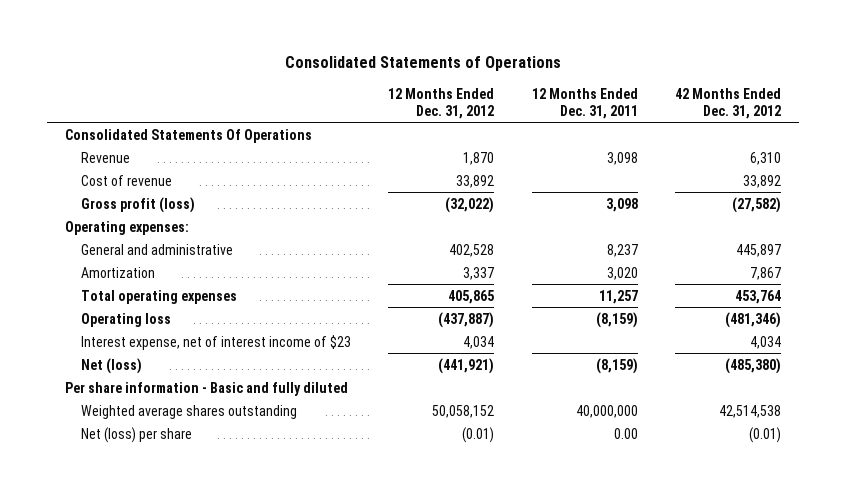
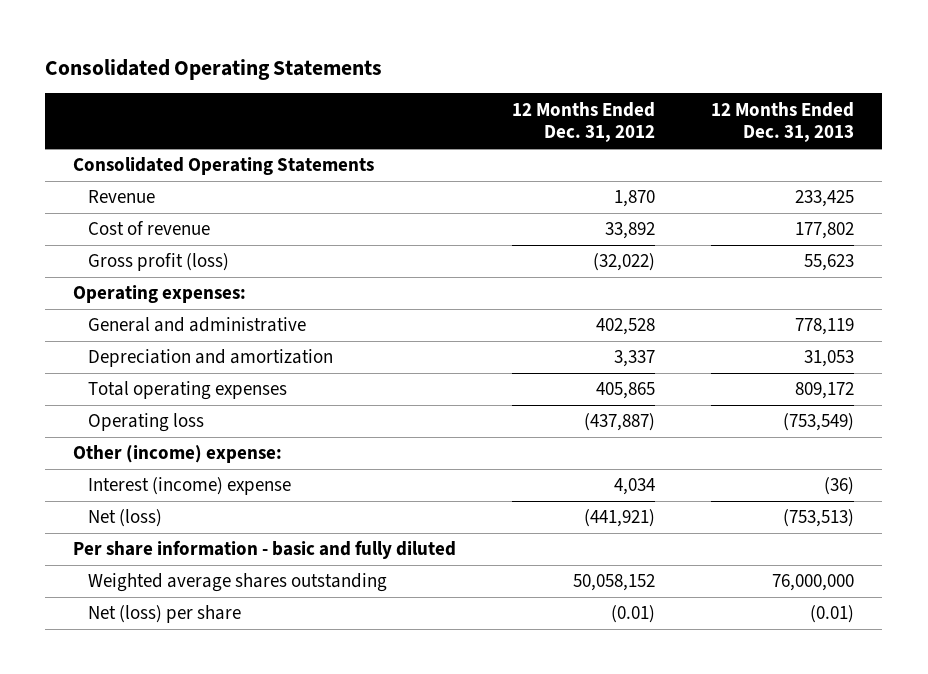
- Consolidated Statements of Operations
+ Consolidated Operating Statements
- | 12 Months Ended Dec. 31, 2012 | 12 Months Ended Dec. 31, 2011 | 42 Months Ended Dec. 31, 2012
+ | 12 Months Ended Dec. 31, 2012 | 12 Months Ended Dec. 31, 2013
- Consolidated Statements Of Operations
+ Consolidated Operating Statements
- Amortization | 3,337 | 3,020 | 7,867
+ Depreciation and amortization | 3,337 | 31,053
- Interest expense, net of interest income of $23 | 4,034 | | 4,034
+ Other (income) expense:
+ Interest (income) expense | 4,034 | (36)
- Per share information - Basic and fully diluted
+ Per share information - basic and fully diluted

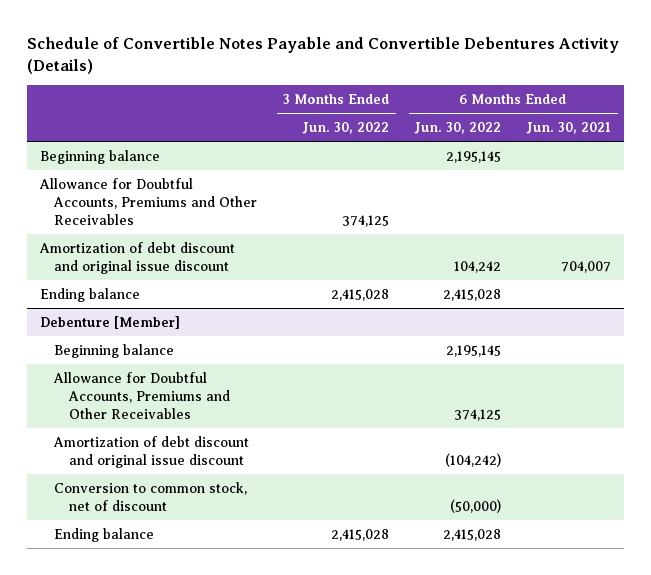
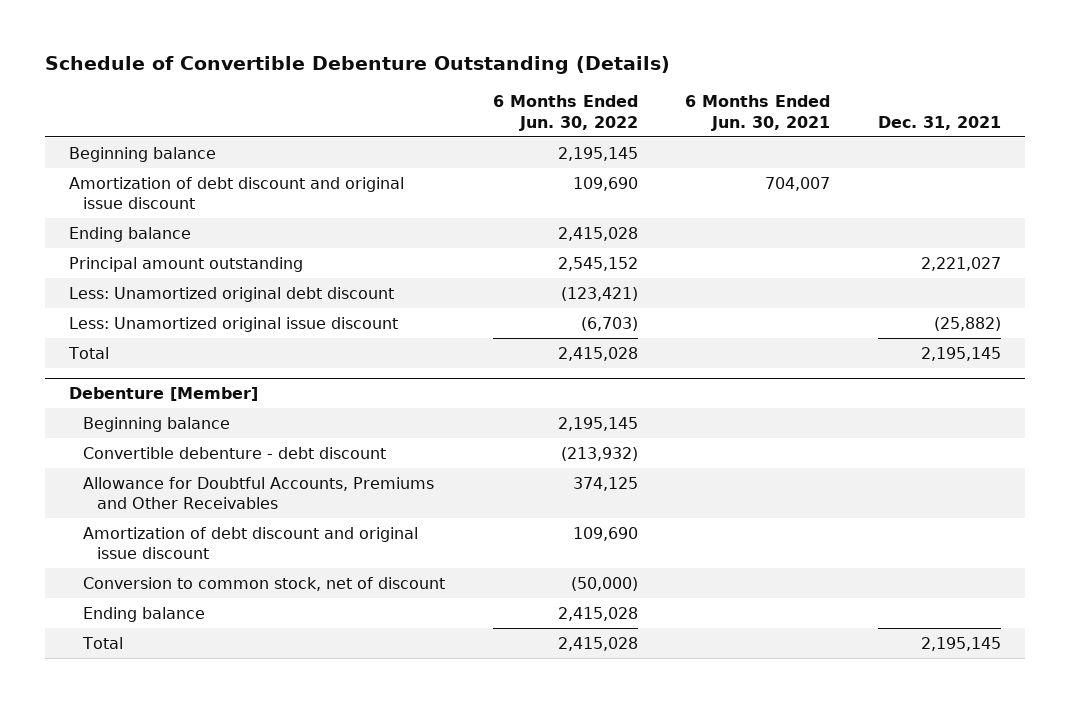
- Schedule of Convertible Notes Payable and Convertible Debentures Activity (Details)
+ Schedule of Convertible Debenture Outstanding (Details)
- | 3 Months Ended Jun. 30, 2022 | 6 Months Ended Jun. 30, 2022 | 6 Months Ended Jun. 30, 2021
+ | 6 Months Ended Jun. 30, 2022 | 6 Months Ended Jun. 30, 2021 | Dec. 31, 2021
- Allowance for Doubtful Accounts, Premiums and Other Receivables | 374,125 | |
- Amortization of debt discount and original issue discount | | 104,242 | 704,007
+ Amortization of debt discount and original issue discount | 109,690 | 704,007 |
+ Principal amount outstanding | 2,545,152 | | 2,221,027
+ Less: Unamortized original debt discount | (123,421) | |
+ Less: Unamortized original issue discount | (6,703) | | (25,882)
+ Total | 2,415,028 | | 2,195,145
@ Debenture [Member]
+ Convertible debenture - debt discount | (213,932) | |
- Amortization of debt discount and original issue discount | | (104,242) |
+ Amortization of debt discount and original issue discount | 109,690 | |
+ Total | 2,415,028 | | 2,195,145

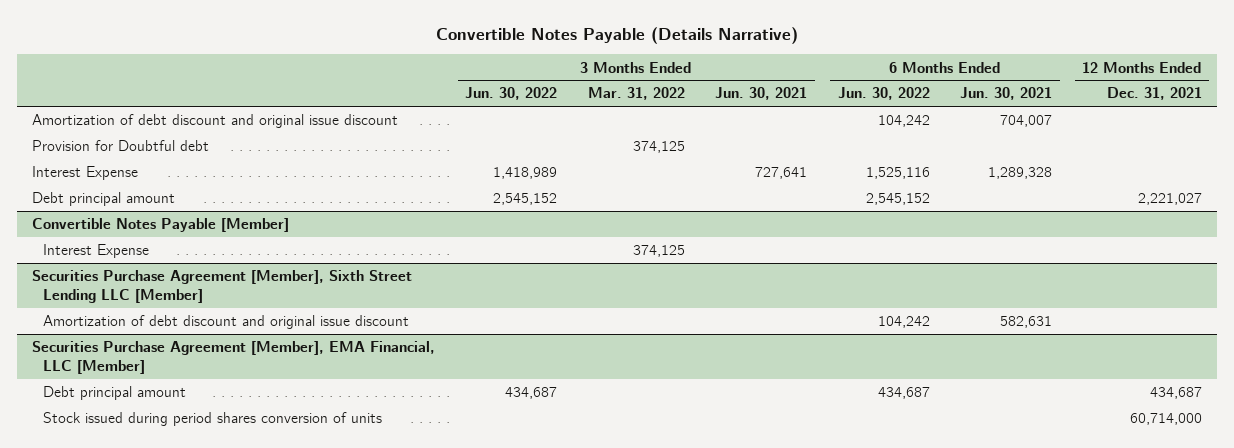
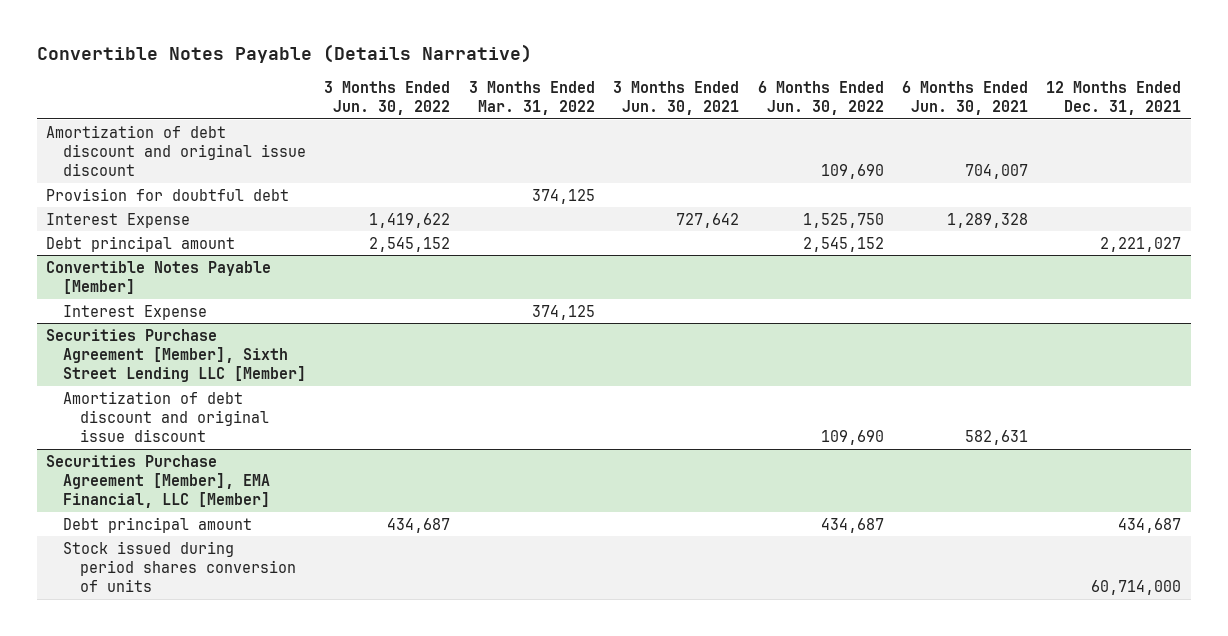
- Amortization of debt discount and original issue discount | | | | 104,242 | 704,007 |
- Provision for Doubtful debt | | 374,125 | | | |
- Interest Expense | 1,418,989 | | 727,641 | 1,525,116 | 1,289,328 |
+ Amortization of debt discount and original issue discount | | | | 109,690 | 704,007 |
+ Provision for doubtful debt | | 374,125 | | | |
+ Interest Expense | 1,419,622 | | 727,642 | 1,525,750 | 1,289,328 |
@ Securities Purchase Agreement [Member], Sixth Street Lending LLC [Member]
- Amortization of debt discount and original issue discount | | | | 104,242 | 582,631 |
+ Amortization of debt discount and original issue discount | | | | 109,690 | 582,631 |

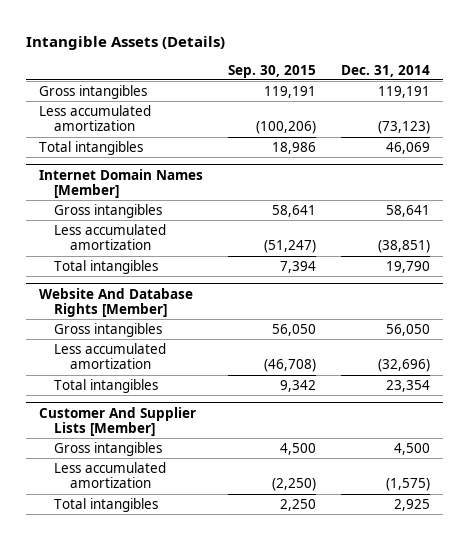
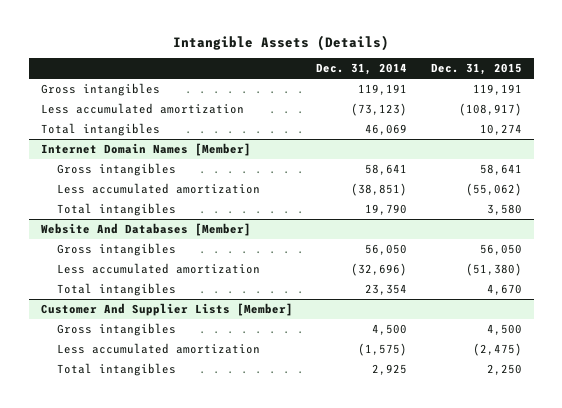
- | Sep. 30, 2015 | Dec. 31, 2014
+ | Dec. 31, 2014 | Dec. 31, 2015
- Website And Database Rights [Member]
+ Website And Databases [Member]

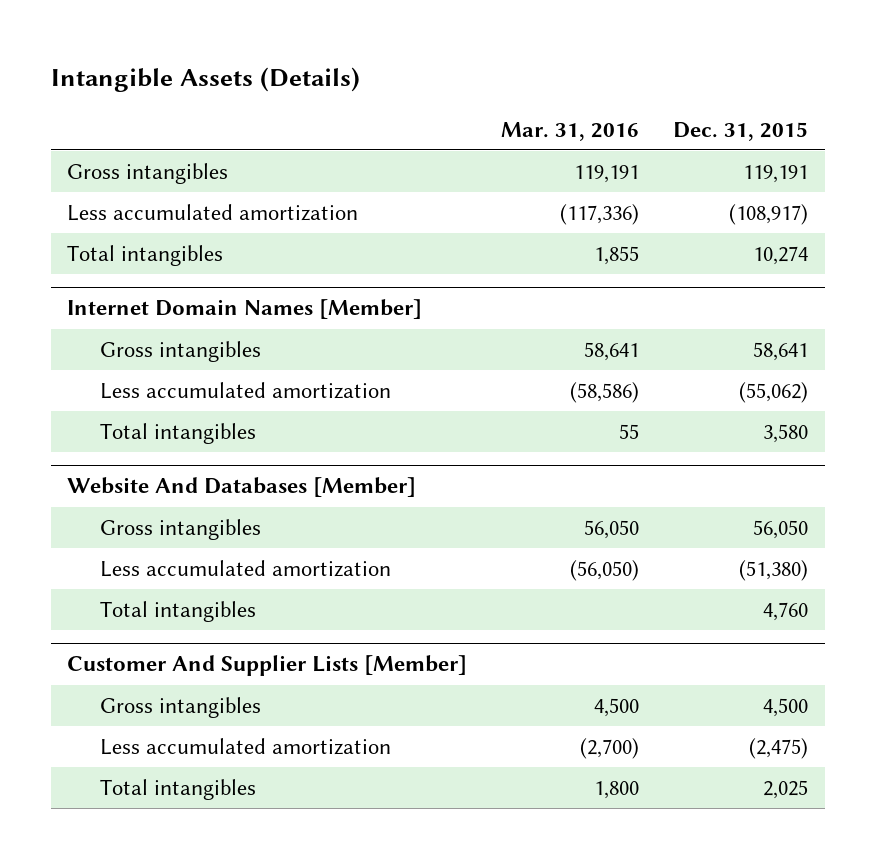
- | Dec. 31, 2014 | Dec. 31, 2015
+ | Mar. 31, 2016 | Dec. 31, 2015
@ Website And Databases [Member]
- Total intangibles | 23,354 | 4,670
+ Total intangibles | | 4,760
@ Customer And Supplier Lists [Member]
- Total intangibles | 2,925 | 2,250
+ Total intangibles | 1,800 | 2,025

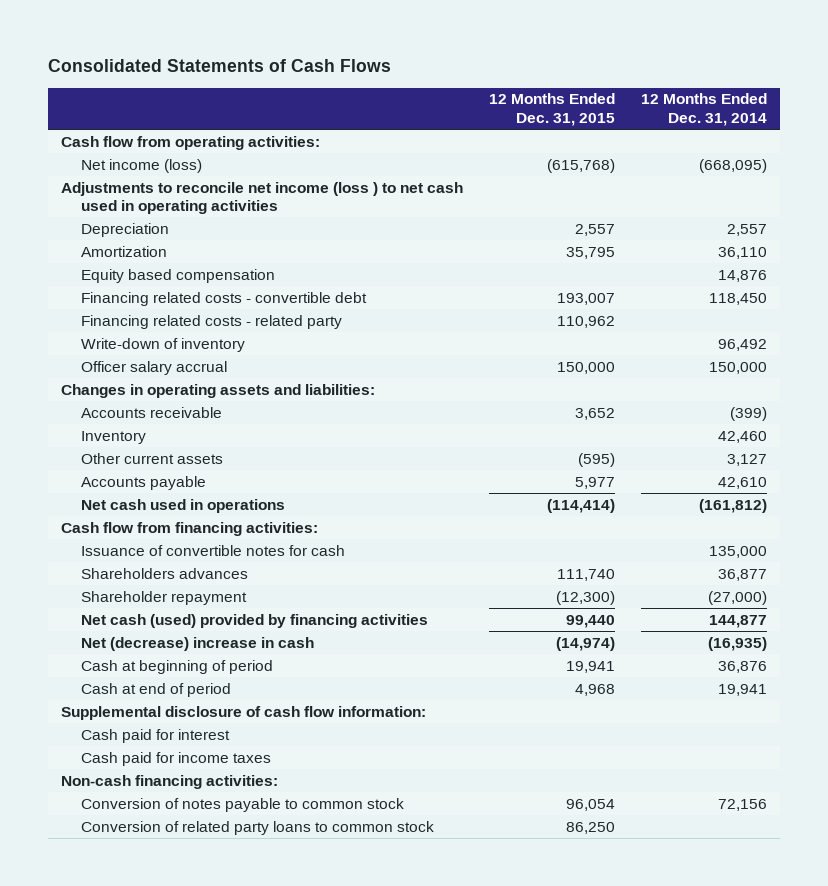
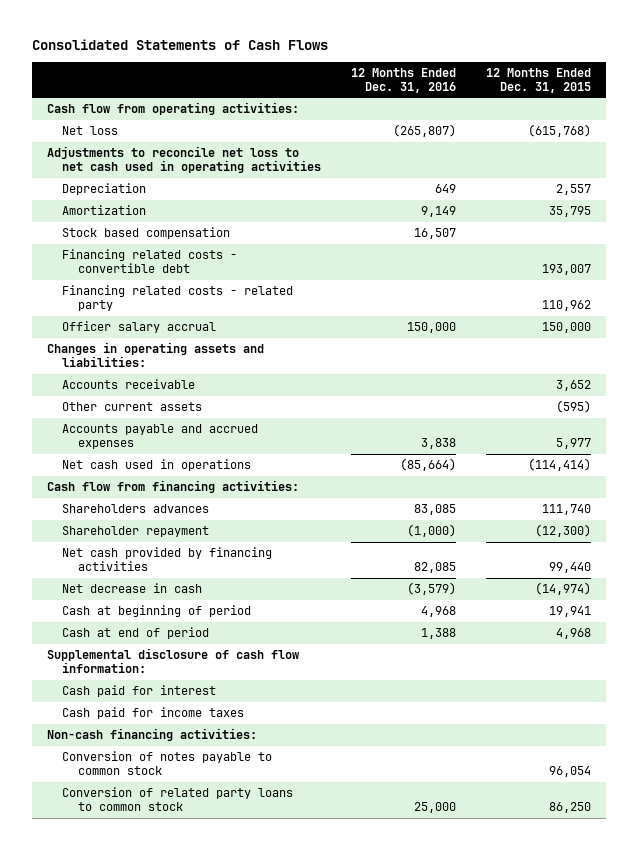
- | 12 Months Ended Dec. 31, 2015 | 12 Months Ended Dec. 31, 2014
+ | 12 Months Ended Dec. 31, 2016 | 12 Months Ended Dec. 31, 2015
- Net income (loss) | (615,768) | (668,095)
- Adjustments to reconcile net income (loss ) to net cash used in operating activities
+ Net loss | (265,807) | (615,768)
+ Adjustments to reconcile net loss to net cash used in operating activities
- Equity based compensation | | 14,876
+ Stock based compensation | 16,507 |
- Write-down of inventory | | 96,492
- Inventory | | 42,460
- Accounts payable | 5,977 | 42,610
+ Accounts payable and accrued expenses | 3,838 | 5,977
- Issuance of convertible notes for cash | | 135,000
- Net cash (used) provided by financing activities | 99,440 | 144,877
- Net (decrease) increase in cash | (14,974) | (16,935)
+ Net cash provided by financing activities | 82,085 | 99,440
+ Net decrease in cash | (3,579) | (14,974)

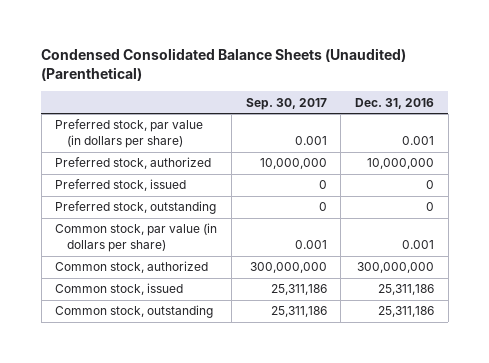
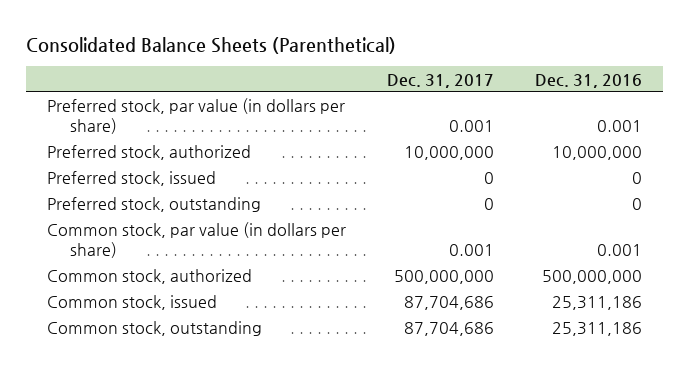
- Condensed Consolidated Balance Sheets (Unaudited) (Parenthetical)
+ Consolidated Balance Sheets (Parenthetical)
- | Sep. 30, 2017 | Dec. 31, 2016
+ | Dec. 31, 2017 | Dec. 31, 2016
- Common stock, authorized | 300,000,000 | 300,000,000
+ Common stock, authorized | 500,000,000 | 500,000,000

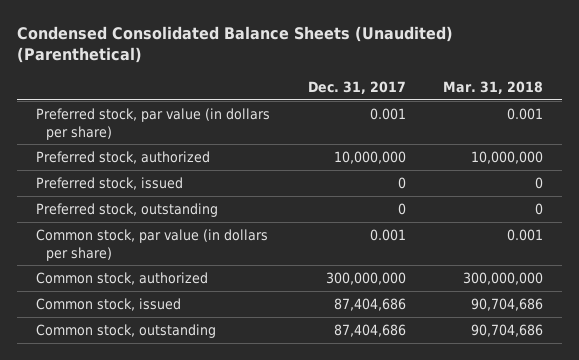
- Consolidated Balance Sheets (Parenthetical)
+ Condensed Consolidated Balance Sheets (Unaudited) (Parenthetical)
- | Dec. 31, 2017 | Dec. 31, 2016
+ | Dec. 31, 2017 | Mar. 31, 2018
- Common stock, authorized | 500,000,000 | 500,000,000
- Common stock, issued | 87,704,686 | 25,311,186
- Common stock, outstanding | 87,704,686 | 25,311,186
+ Common stock, authorized | 300,000,000 | 300,000,000
+ Common stock, issued | 87,404,686 | 90,704,686
+ Common stock, outstanding | 87,404,686 | 90,704,686

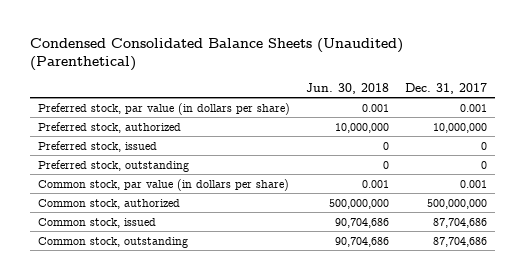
- | Dec. 31, 2017 | Mar. 31, 2018
+ | Jun. 30, 2018 | Dec. 31, 2017
- Common stock, authorized | 300,000,000 | 300,000,000
- Common stock, issued | 87,404,686 | 90,704,686
- Common stock, outstanding | 87,404,686 | 90,704,686
+ Common stock, authorized | 500,000,000 | 500,000,000
+ Common stock, issued | 90,704,686 | 87,704,686
+ Common stock, outstanding | 90,704,686 | 87,704,686

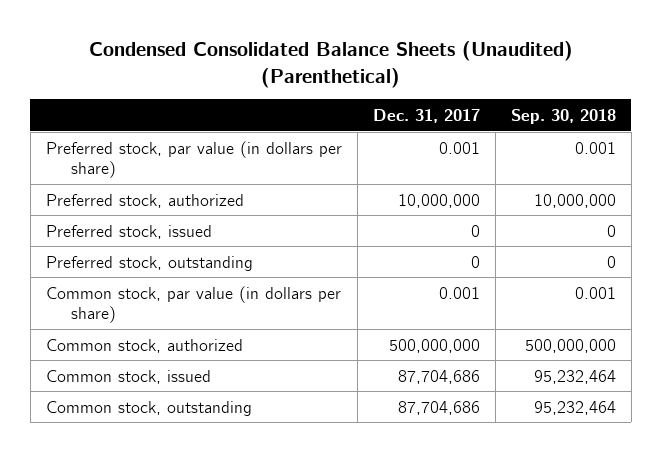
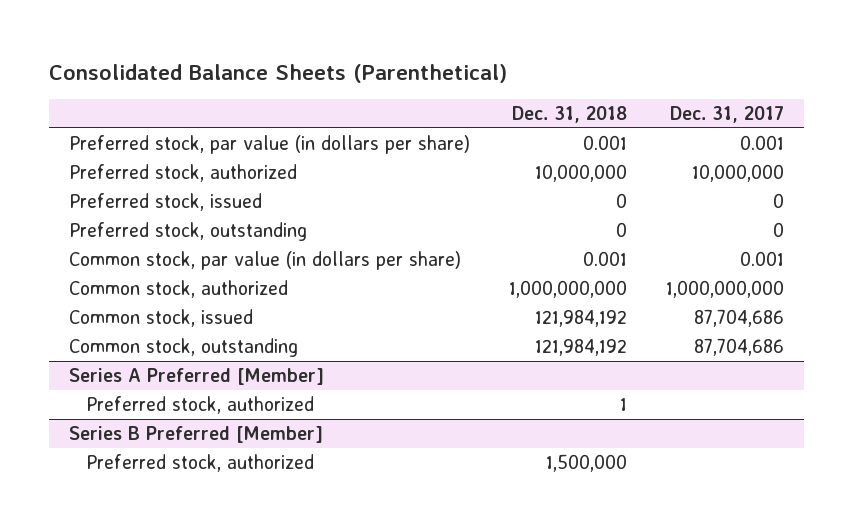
- Condensed Consolidated Balance Sheets (Unaudited) (Parenthetical)
+ Consolidated Balance Sheets (Parenthetical)
- | Dec. 31, 2017 | Sep. 30, 2018
+ | Dec. 31, 2018 | Dec. 31, 2017
- Common stock, authorized | 500,000,000 | 500,000,000
+ Common stock, authorized | 1,000,000,000 | 1,000,000,000
+ Series A Preferred [Member]
+ Preferred stock, authorized | 1 |
+ Series B Preferred [Member]
+ Preferred stock, authorized | 1,500,000 |

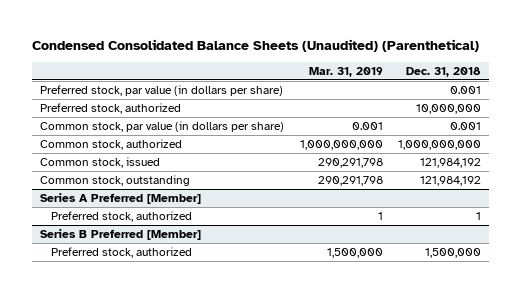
- Consolidated Balance Sheets (Parenthetical)
+ Condensed Consolidated Balance Sheets (Unaudited) (Parenthetical)
- | Dec. 31, 2018 | Dec. 31, 2017
+ | Mar. 31, 2019 | Dec. 31, 2018
- Preferred stock, issued | 0 | 0
- Preferred stock, outstanding | 0 | 0

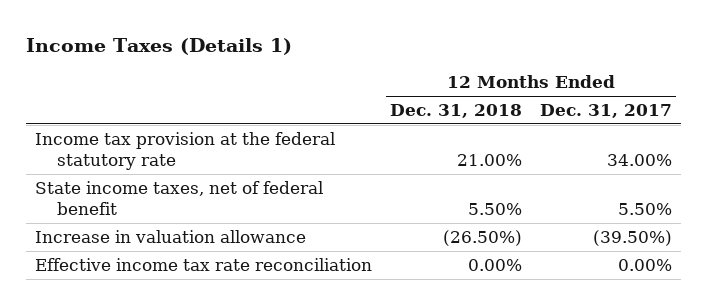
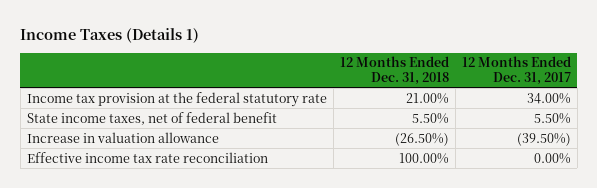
- Effective income tax rate reconciliation | 0.00% | 0.00%
+ Effective income tax rate reconciliation | 100.00% | 0.00%

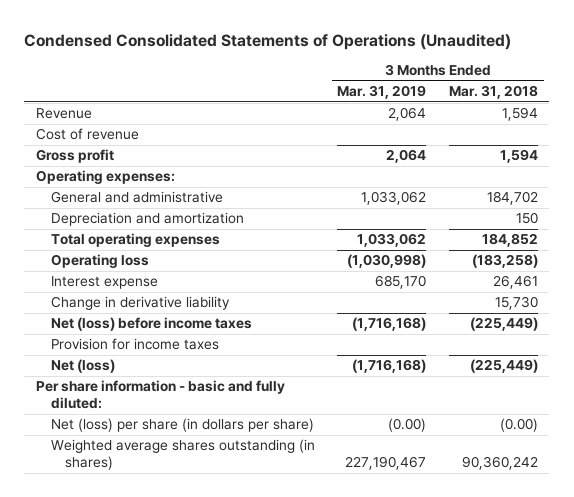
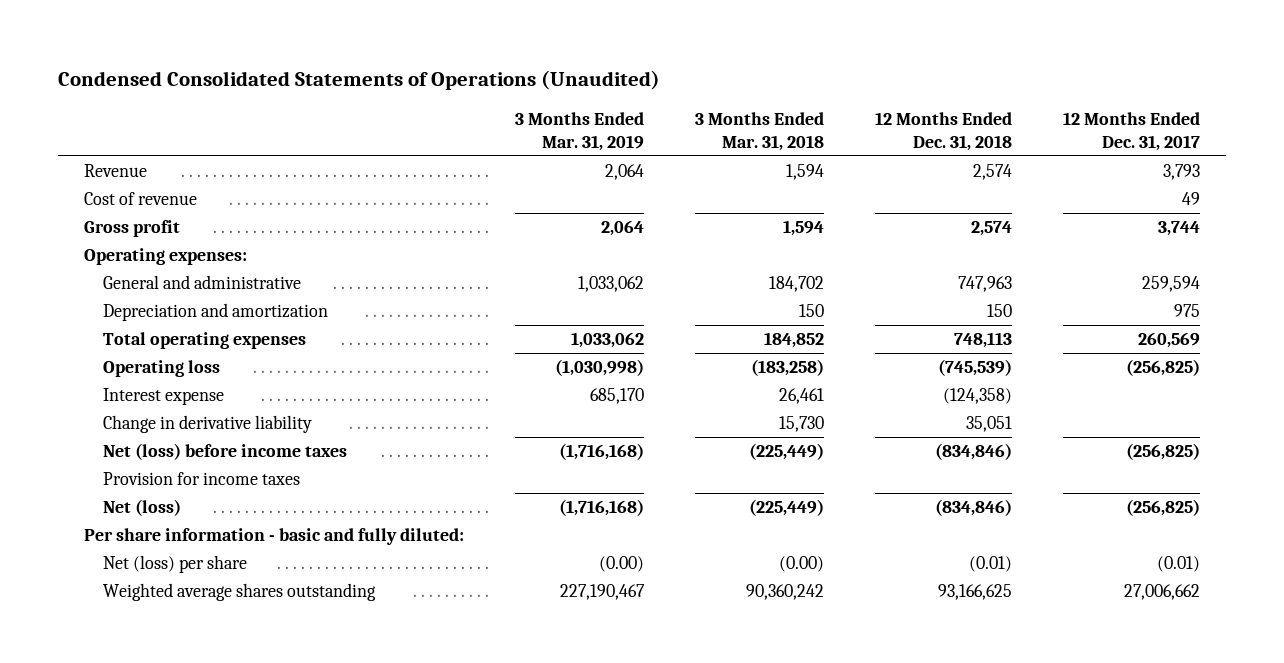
- | 3 Months Ended Mar. 31, 2019 | 3 Months Ended Mar. 31, 2018
+ | 3 Months Ended Mar. 31, 2019 | 3 Months Ended Mar. 31, 2018 | 12 Months Ended Dec. 31, 2018 | 12 Months Ended Dec. 31, 2017
- Net (loss) per share (in dollars per share) | (0.00) | (0.00)
- Weighted average shares outstanding (in shares) | 227,190,467 | 90,360,242
+ Net (loss) per share | (0.00) | (0.00) | (0.01) | (0.01)
+ Weighted average shares outstanding | 227,190,467 | 90,360,242 | 93,166,625 | 27,006,662

